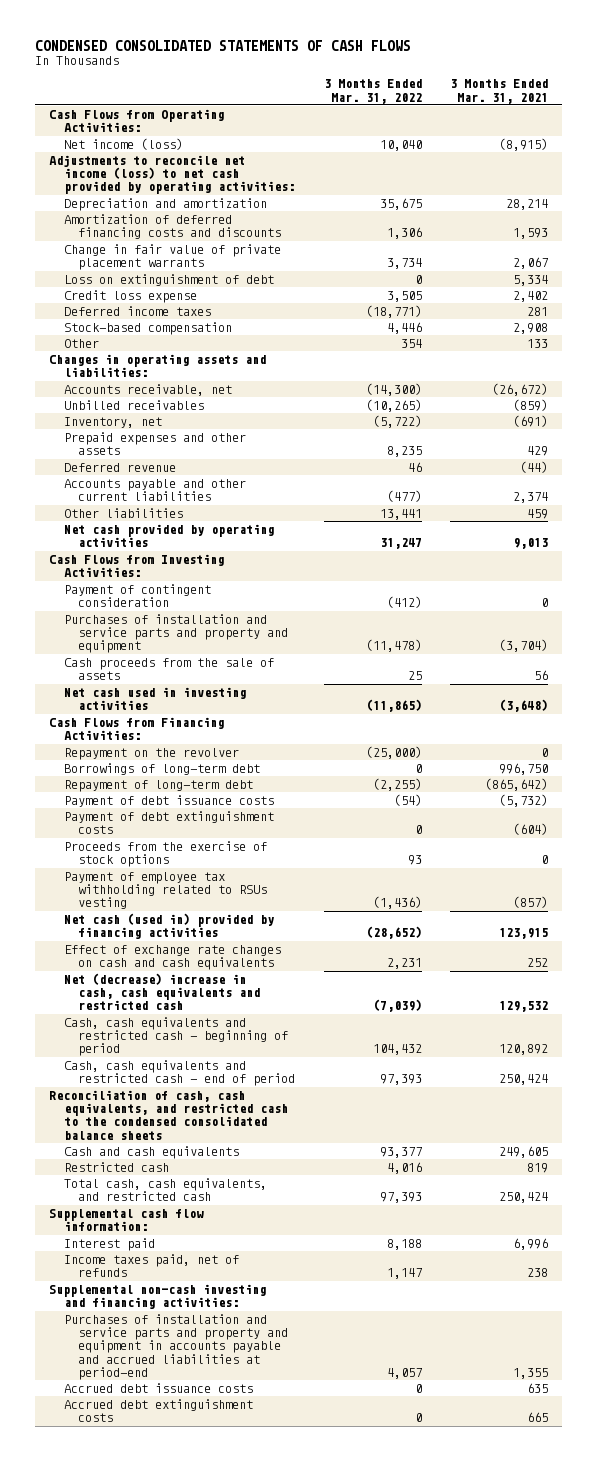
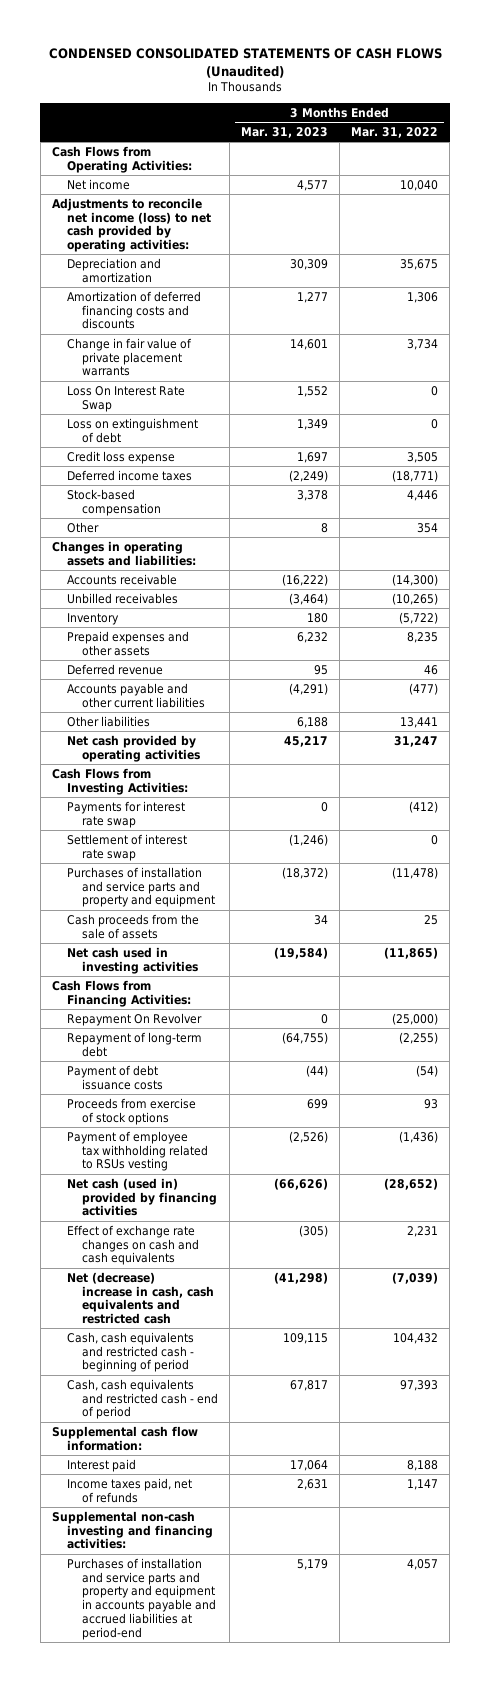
- CONDENSED CONSOLIDATED STATEMENTS OF CASH FLOWS
+ CONDENSED CONSOLIDATED STATEMENTS OF CASH FLOWS (Unaudited)
- | 3 Months Ended Mar. 31, 2022 | 3 Months Ended Mar. 31, 2021
+ | 3 Months Ended Mar. 31, 2023 | 3 Months Ended Mar. 31, 2022
- Net income (loss) | 10,040 | (8,915)
+ Net income | 4,577 | 10,040
+ Loss On Interest Rate Swap | 1,552 | 0
- Accounts receivable, net | (14,300) | (26,672)
+ Accounts receivable | (16,222) | (14,300)
- Inventory, net | (5,722) | (691)
+ Inventory | 180 | (5,722)
- Payment of contingent consideration | (412) | 0
+ Payments for interest rate swap | 0 | (412)
+ Settlement of interest rate swap | (1,246) | 0
- Repayment on the revolver | (25,000) | 0
- Borrowings of long-term debt | 0 | 996,750
+ Repayment On Revolver | 0 | (25,000)
- Payment of debt extinguishment costs | 0 | (604)
- Proceeds from the exercise of stock options | 93 | 0
+ Proceeds from exercise of stock options | 699 | 93
- Reconciliation of cash, cash equivalents, and restricted cash to the condensed consolidated balance sheets
- Cash and cash equivalents | 93,377 | 249,605
- Restricted cash | 4,016 | 819
- Total cash, cash equivalents, and restricted cash | 97,393 | 250,424
- Accrued debt issuance costs | 0 | 635
- Accrued debt extinguishment costs | 0 | 665

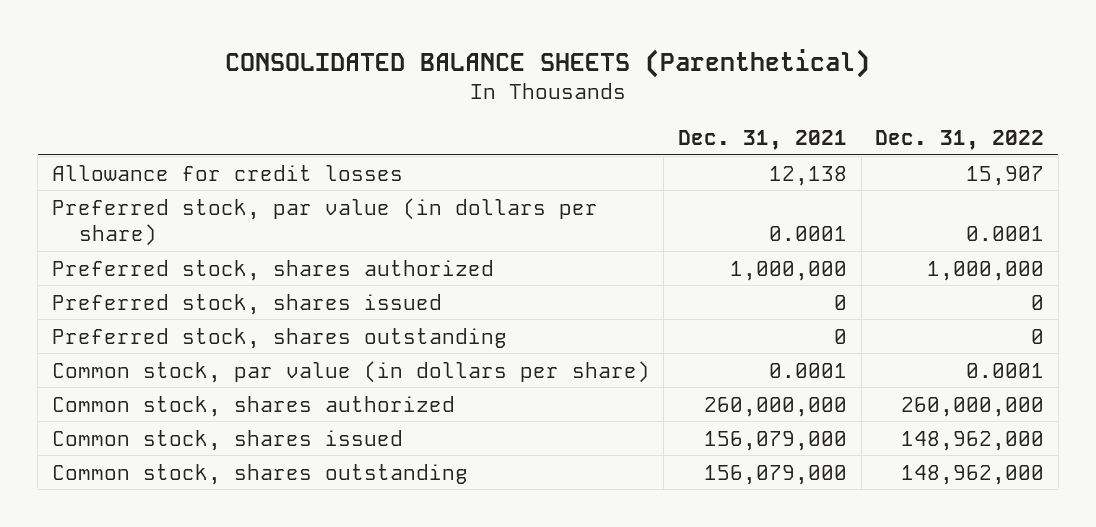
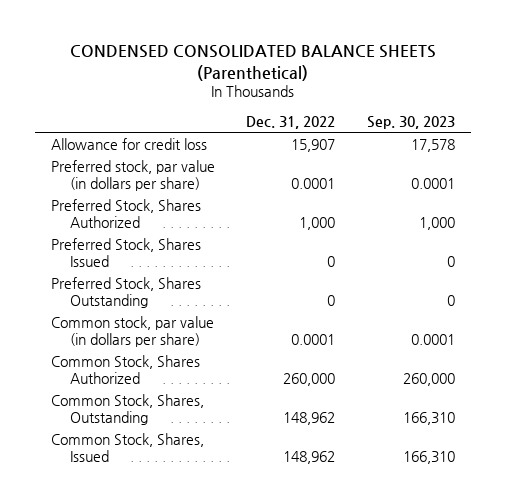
- CONSOLIDATED BALANCE SHEETS (Parenthetical)
+ CONDENSED CONSOLIDATED BALANCE SHEETS (Parenthetical)
- | Dec. 31, 2021 | Dec. 31, 2022
+ | Dec. 31, 2022 | Sep. 30, 2023
- Allowance for credit losses | 12,138 | 15,907
+ Allowance for credit loss | 15,907 | 17,578
- Preferred stock, shares authorized | 1,000,000 | 1,000,000
- Preferred stock, shares issued | 0 | 0
- Preferred stock, shares outstanding | 0 | 0
+ Preferred Stock, Shares Authorized | 1,000 | 1,000
+ Preferred Stock, Shares Issued | 0 | 0
+ Preferred Stock, Shares Outstanding | 0 | 0
- Common stock, shares authorized | 260,000,000 | 260,000,000
- Common stock, shares issued | 156,079,000 | 148,962,000
- Common stock, shares outstanding | 156,079,000 | 148,962,000
+ Common Stock, Shares Authorized | 260,000 | 260,000
+ Common Stock, Shares, Outstanding | 148,962 | 166,310
+ Common Stock, Shares, Issued | 148,962 | 166,310

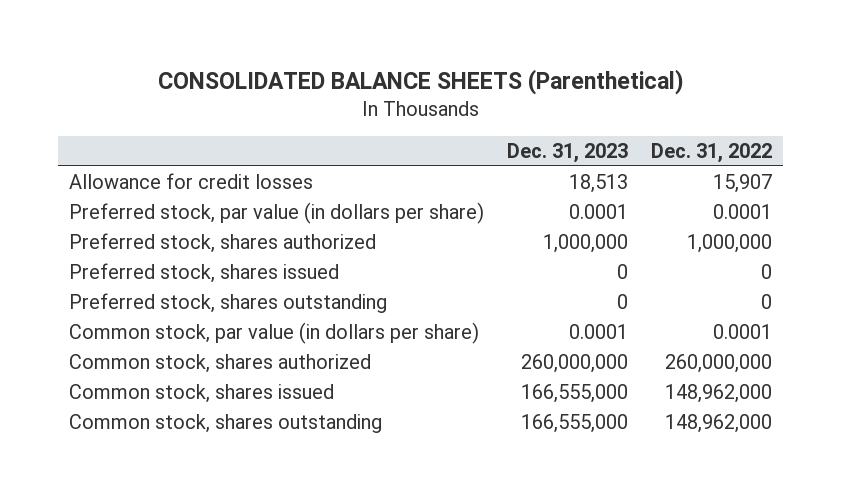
- CONDENSED CONSOLIDATED BALANCE SHEETS (Parenthetical)
+ CONSOLIDATED BALANCE SHEETS (Parenthetical)
- | Dec. 31, 2022 | Sep. 30, 2023
+ | Dec. 31, 2023 | Dec. 31, 2022
- Allowance for credit loss | 15,907 | 17,578
+ Allowance for credit losses | 18,513 | 15,907
- Preferred Stock, Shares Authorized | 1,000 | 1,000
- Preferred Stock, Shares Issued | 0 | 0
- Preferred Stock, Shares Outstanding | 0 | 0
+ Preferred stock, shares authorized | 1,000,000 | 1,000,000
+ Preferred stock, shares issued | 0 | 0
+ Preferred stock, shares outstanding | 0 | 0
- Common Stock, Shares Authorized | 260,000 | 260,000
- Common Stock, Shares, Outstanding | 148,962 | 166,310
- Common Stock, Shares, Issued | 148,962 | 166,310
+ Common stock, shares authorized | 260,000,000 | 260,000,000
+ Common stock, shares issued | 166,555,000 | 148,962,000
+ Common stock, shares outstanding | 166,555,000 | 148,962,000

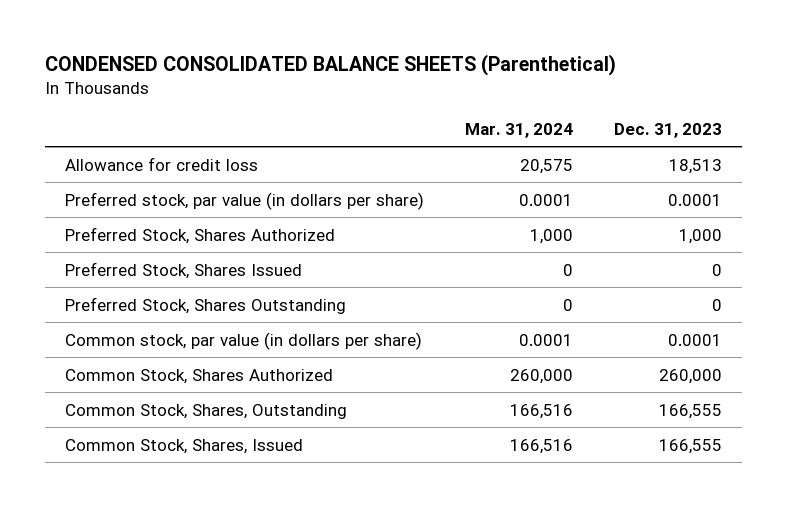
- CONSOLIDATED BALANCE SHEETS (Parenthetical)
+ CONDENSED CONSOLIDATED BALANCE SHEETS (Parenthetical)
- | Dec. 31, 2023 | Dec. 31, 2022
+ | Mar. 31, 2024 | Dec. 31, 2023
- Allowance for credit losses | 18,513 | 15,907
+ Allowance for credit loss | 20,575 | 18,513
- Preferred stock, shares authorized | 1,000,000 | 1,000,000
- Preferred stock, shares issued | 0 | 0
- Preferred stock, shares outstanding | 0 | 0
+ Preferred Stock, Shares Authorized | 1,000 | 1,000
+ Preferred Stock, Shares Issued | 0 | 0
+ Preferred Stock, Shares Outstanding | 0 | 0
- Common stock, shares authorized | 260,000,000 | 260,000,000
- Common stock, shares issued | 166,555,000 | 148,962,000
- Common stock, shares outstanding | 166,555,000 | 148,962,000
+ Common Stock, Shares Authorized | 260,000 | 260,000
+ Common Stock, Shares, Outstanding | 166,516 | 166,555
+ Common Stock, Shares, Issued | 166,516 | 166,555

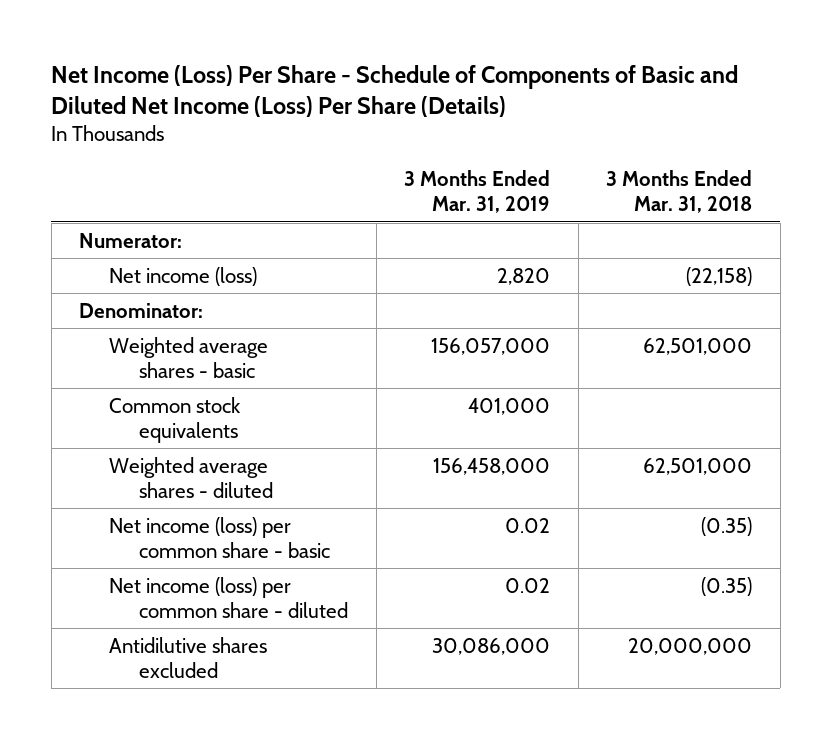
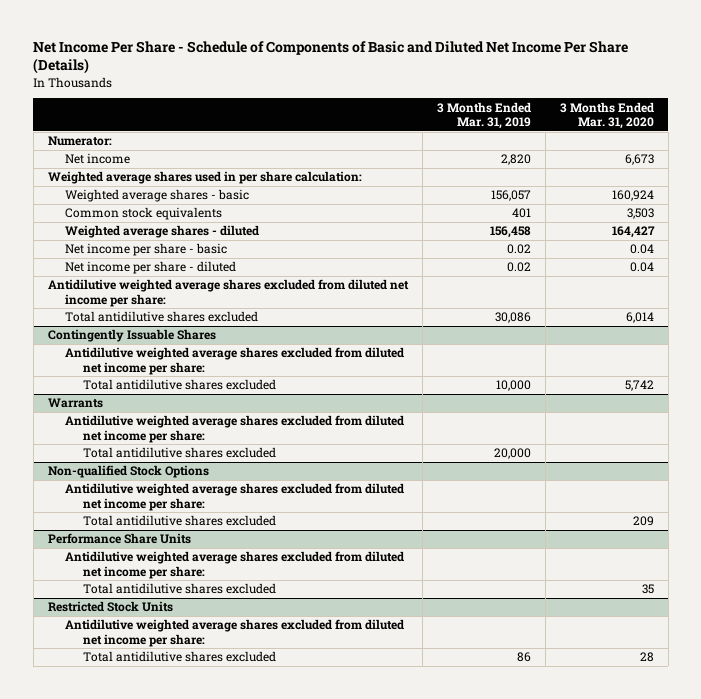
- Net Income (Loss) Per Share - Schedule of Components of Basic and Diluted Net Income (Loss) Per Share (Details)
+ Net Income Per Share - Schedule of Components of Basic and Diluted Net Income Per Share (Details)
- | 3 Months Ended Mar. 31, 2019 | 3 Months Ended Mar. 31, 2018
+ | 3 Months Ended Mar. 31, 2019 | 3 Months Ended Mar. 31, 2020
- Net income (loss) | 2,820 | (22,158)
- Denominator:
- Weighted average shares - basic | 156,057,000 | 62,501,000
- Common stock equivalents | 401,000 |
- Weighted average shares - diluted | 156,458,000 | 62,501,000
- Net income (loss) per common share - basic | 0.02 | (0.35)
- Net income (loss) per common share - diluted | 0.02 | (0.35)
- Antidilutive shares excluded | 30,086,000 | 20,000,000
+ Net income | 2,820 | 6,673
+ Weighted average shares used in per share calculation:
+ Weighted average shares - basic | 156,057 | 160,924
+ Common stock equivalents | 401 | 3,503
+ Weighted average shares - diluted | 156,458 | 164,427
+ Net income per share - basic | 0.02 | 0.04
+ Net income per share - diluted | 0.02 | 0.04
+ Antidilutive weighted average shares excluded from diluted net income per share:
+ Total antidilutive shares excluded | 30,086 | 6,014
+ Contingently Issuable Shares
+ Antidilutive weighted average shares excluded from diluted net income per share:
+ Total antidilutive shares excluded | 10,000 | 5,742
+ Warrants
+ Antidilutive weighted average shares excluded from diluted net income per share:
+ Total antidilutive shares excluded | 20,000 |
+ Non-qualified Stock Options
+ Antidilutive weighted average shares excluded from diluted net income per share:
+ Total antidilutive shares excluded | | 209
+ Performance Share Units
+ Antidilutive weighted average shares excluded from diluted net income per share:
+ Total antidilutive shares excluded | | 35
+ Restricted Stock Units
+ Antidilutive weighted average shares excluded from diluted net income per share:
+ Total antidilutive shares excluded | 86 | 28

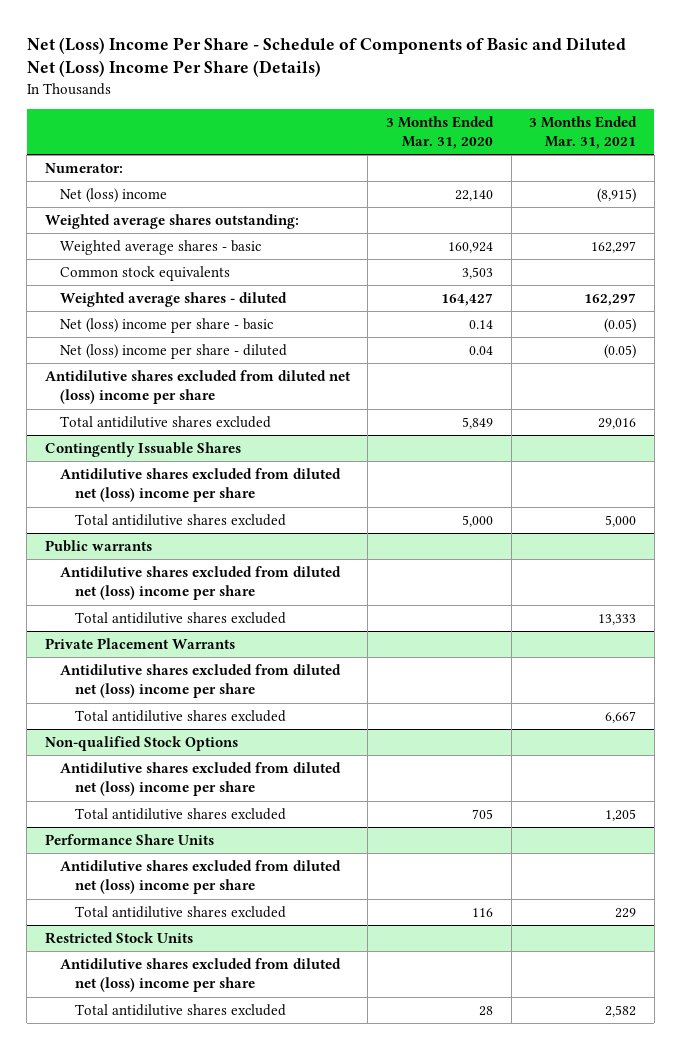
- Net Income Per Share - Schedule of Components of Basic and Diluted Net Income Per Share (Details)
+ Net (Loss) Income Per Share - Schedule of Components of Basic and Diluted Net (Loss) Income Per Share (Details)
- | 3 Months Ended Mar. 31, 2019 | 3 Months Ended Mar. 31, 2020
+ | 3 Months Ended Mar. 31, 2020 | 3 Months Ended Mar. 31, 2021
- Net income | 2,820 | 6,673
- Weighted average shares used in per share calculation:
+ Net (loss) income | 22,140 | (8,915)
+ Weighted average shares outstanding:
- Net income per share - basic | 0.02 | 0.04
- Net income per share - diluted | 0.02 | 0.04
- Antidilutive weighted average shares excluded from diluted net income per share:
- Total antidilutive shares excluded | 30,086 | 6,014
+ Net (loss) income per share - basic | 0.14 | (0.05)
+ Net (loss) income per share - diluted | 0.04 | (0.05)
+ Antidilutive shares excluded from diluted net (loss) income per share
+ Total antidilutive shares excluded | 5,849 | 29,016
@ Contingently Issuable Shares
- Antidilutive weighted average shares excluded from diluted net income per share:
- Total antidilutive shares excluded | 10,000 | 5,742
- Warrants
- Antidilutive weighted average shares excluded from diluted net income per share:
@ Contingently Issuable Shares
+ Antidilutive shares excluded from diluted net (loss) income per share
+ Total antidilutive shares excluded | 5,000 | 5,000
+ Public warrants
+ Antidilutive shares excluded from diluted net (loss) income per share
+ Private Placement Warrants
+ Antidilutive shares excluded from diluted net (loss) income per share
+ Total antidilutive shares excluded | | 6,667
@ Non-qualified Stock Options
- Antidilutive weighted average shares excluded from diluted net income per share:
- Total antidilutive shares excluded | | 209
+ Antidilutive shares excluded from diluted net (loss) income per share
+ Total antidilutive shares excluded | 705 | 1,205
@ Performance Share Units
- Antidilutive weighted average shares excluded from diluted net income per share:
- Total antidilutive shares excluded | | 35
+ Antidilutive shares excluded from diluted net (loss) income per share
+ Total antidilutive shares excluded | 116 | 229
@ Restricted Stock Units
- Antidilutive weighted average shares excluded from diluted net income per share:
+ Antidilutive shares excluded from diluted net (loss) income per share

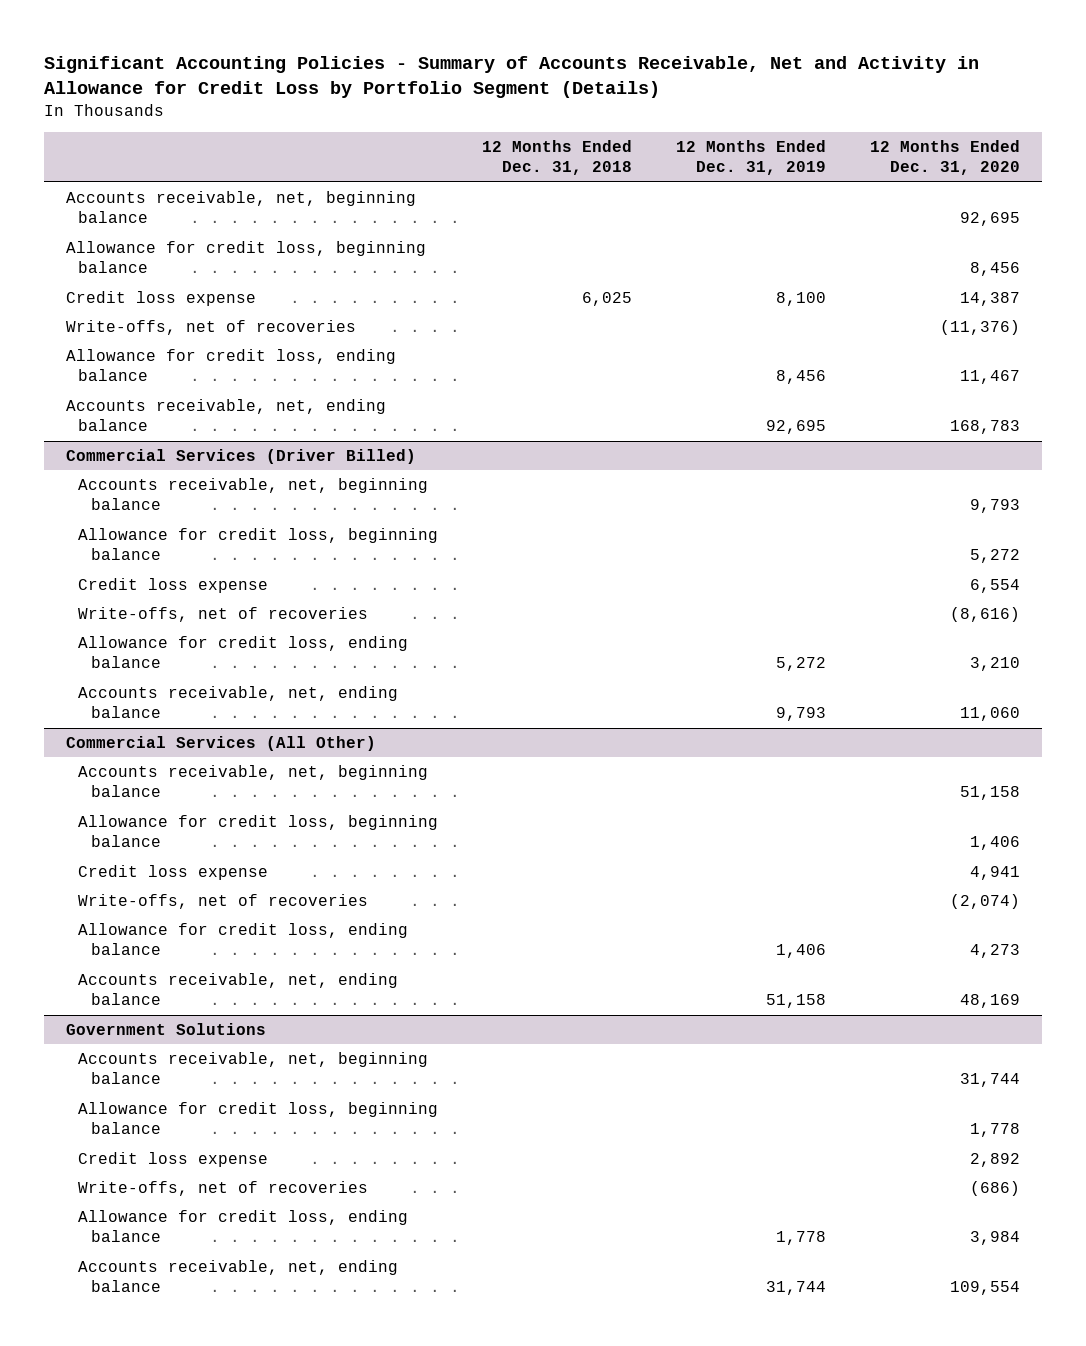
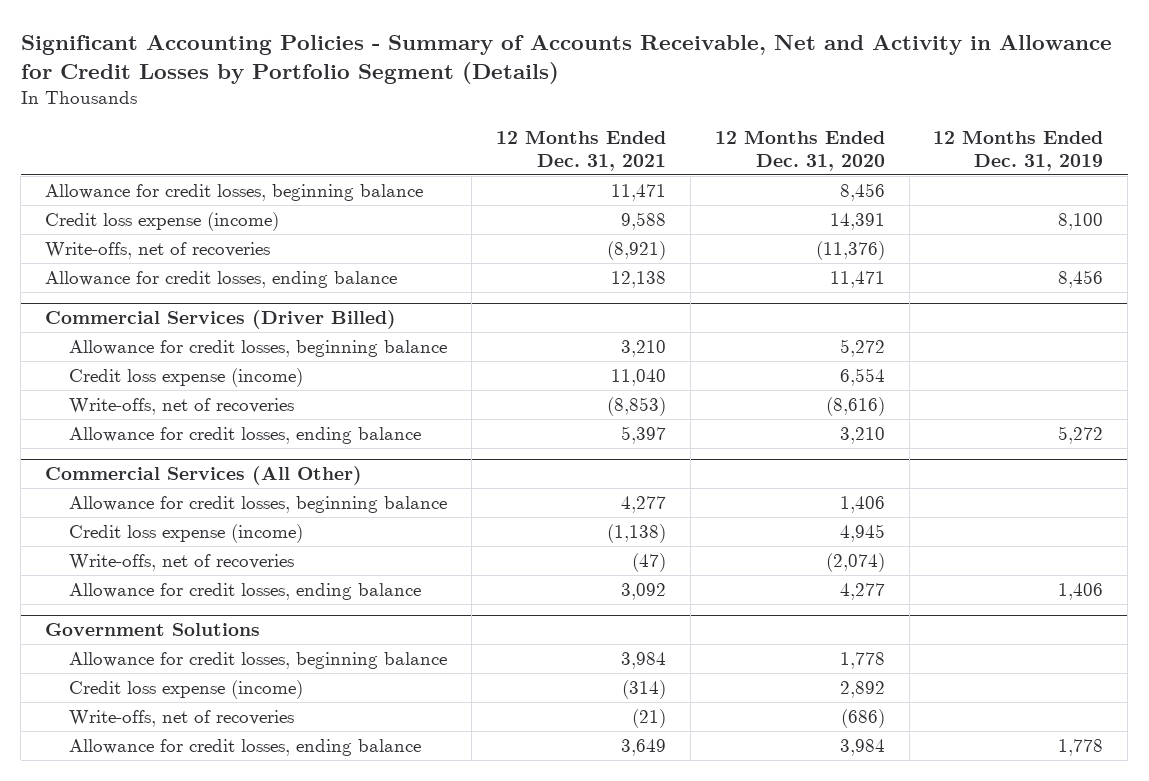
- Significant Accounting Policies - Summary of Accounts Receivable, Net and Activity in Allowance for Credit Loss by Portfolio Segment (Details)
+ Significant Accounting Policies - Summary of Accounts Receivable, Net and Activity in Allowance for Credit Losses by Portfolio Segment (Details)
- | 12 Months Ended Dec. 31, 2018 | 12 Months Ended Dec. 31, 2019 | 12 Months Ended Dec. 31, 2020
+ | 12 Months Ended Dec. 31, 2021 | 12 Months Ended Dec. 31, 2020 | 12 Months Ended Dec. 31, 2019
- Accounts receivable, net, beginning balance | | | 92,695
- Allowance for credit loss, beginning balance | | | 8,456
- Credit loss expense | 6,025 | 8,100 | 14,387
+ Allowance for credit losses, beginning balance | 11,471 | 8,456 |
+ Credit loss expense (income) | 9,588 | 14,391 | 8,100
- Allowance for credit loss, ending balance | | 8,456 | 11,467
- Accounts receivable, net, ending balance | | 92,695 | 168,783
+ Allowance for credit losses, ending balance | 12,138 | 11,471 | 8,456
@ Commercial Services (Driver Billed)
- Accounts receivable, net, beginning balance | | | 9,793
- Allowance for credit loss, beginning balance | | | 5,272
- Credit loss expense | | | 6,554
+ Allowance for credit losses, beginning balance | 3,210 | 5,272 |
+ Credit loss expense (income) | 11,040 | 6,554 |
- Allowance for credit loss, ending balance | | 5,272 | 3,210
- Accounts receivable, net, ending balance | | 9,793 | 11,060
+ Allowance for credit losses, ending balance | 5,397 | 3,210 | 5,272
@ Commercial Services (All Other)
- Accounts receivable, net, beginning balance | | | 51,158
- Allowance for credit loss, beginning balance | | | 1,406
- Credit loss expense | | | 4,941
+ Allowance for credit losses, beginning balance | 4,277 | 1,406 |
+ Credit loss expense (income) | (1,138) | 4,945 |
- Allowance for credit loss, ending balance | | 1,406 | 4,273
- Accounts receivable, net, ending balance | | 51,158 | 48,169
+ Allowance for credit losses, ending balance | 3,092 | 4,277 | 1,406
@ Government Solutions
- Accounts receivable, net, beginning balance | | | 31,744
- Allowance for credit loss, beginning balance | | | 1,778
- Credit loss expense | | | 2,892
+ Allowance for credit losses, beginning balance | 3,984 | 1,778 |
+ Credit loss expense (income) | (314) | 2,892 |
- Allowance for credit loss, ending balance | | 1,778 | 3,984
- Accounts receivable, net, ending balance | | 31,744 | 109,554
+ Allowance for credit losses, ending balance | 3,649 | 3,984 | 1,778

